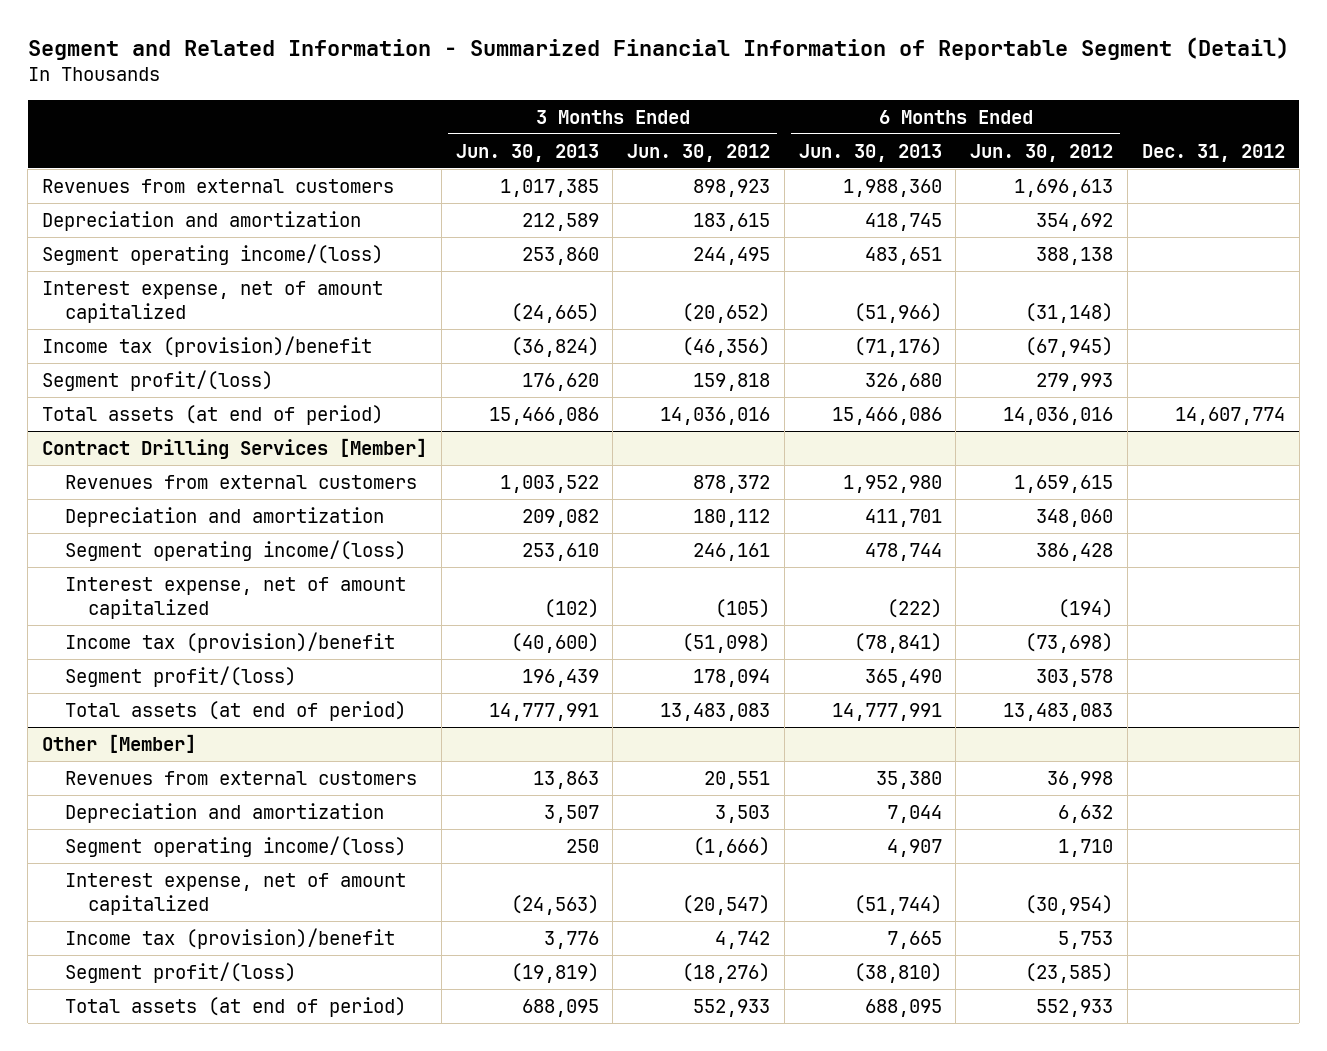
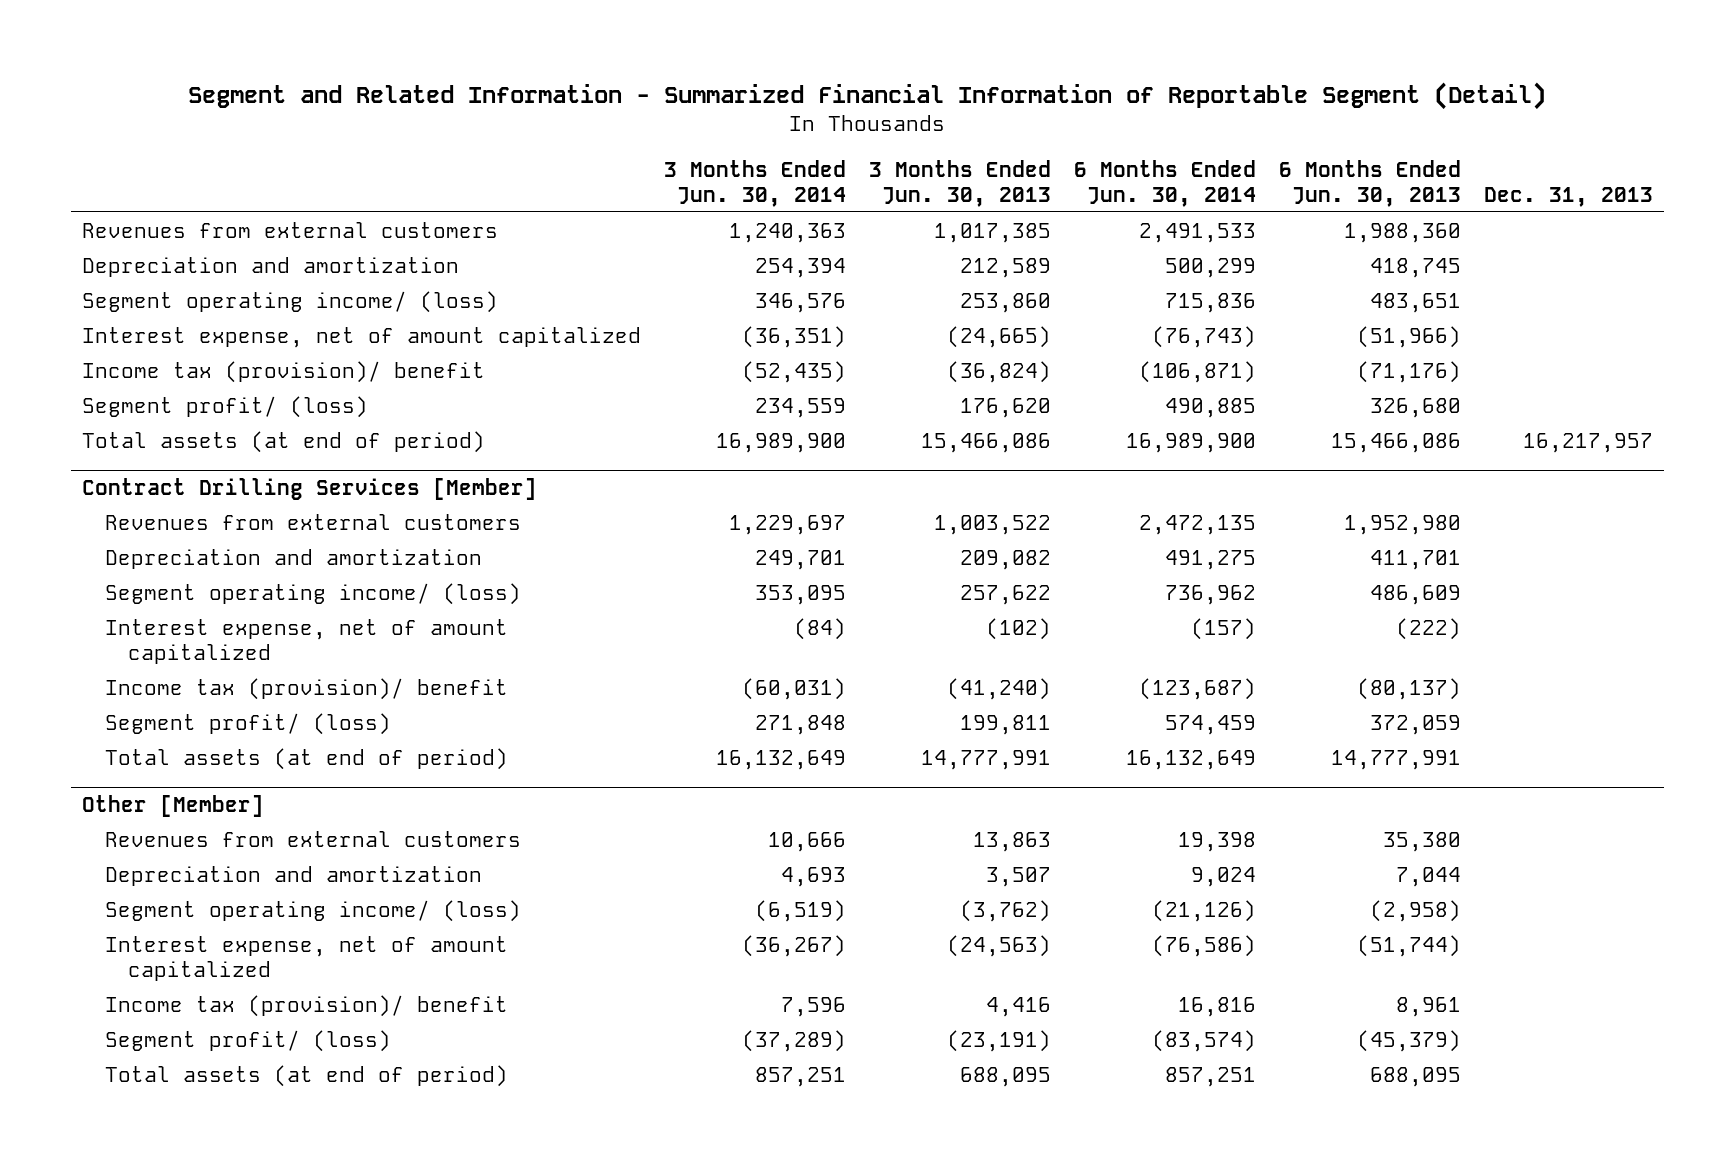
- | 3 Months Ended Jun. 30, 2013 | 3 Months Ended Jun. 30, 2012 | 6 Months Ended Jun. 30, 2013 | 6 Months Ended Jun. 30, 2012 | Dec. 31, 2012
+ | 3 Months Ended Jun. 30, 2014 | 3 Months Ended Jun. 30, 2013 | 6 Months Ended Jun. 30, 2014 | 6 Months Ended Jun. 30, 2013 | Dec. 31, 2013
- Segment operating income/(loss) | 253,860 | 244,495 | 483,651 | 388,138 |
+ Segment operating income/ (loss) | 346,576 | 253,860 | 715,836 | 483,651 |
- Income tax (provision)/benefit | (36,824) | (46,356) | (71,176) | (67,945) |
- Segment profit/(loss) | 176,620 | 159,818 | 326,680 | 279,993 |
+ Income tax (provision)/ benefit | (52,435) | (36,824) | (106,871) | (71,176) |
+ Segment profit/ (loss) | 234,559 | 176,620 | 490,885 | 326,680 |
@ Contract Drilling Services [Member]
- Segment operating income/(loss) | 253,610 | 246,161 | 478,744 | 386,428 |
+ Segment operating income/ (loss) | 353,095 | 257,622 | 736,962 | 486,609 |
- Income tax (provision)/benefit | (40,600) | (51,098) | (78,841) | (73,698) |
- Segment profit/(loss) | 196,439 | 178,094 | 365,490 | 303,578 |
+ Income tax (provision)/ benefit | (60,031) | (41,240) | (123,687) | (80,137) |
+ Segment profit/ (loss) | 271,848 | 199,811 | 574,459 | 372,059 |
@ Other [Member]
- Segment operating income/(loss) | 250 | (1,666) | 4,907 | 1,710 |
+ Segment operating income/ (loss) | (6,519) | (3,762) | (21,126) | (2,958) |
- Income tax (provision)/benefit | 3,776 | 4,742 | 7,665 | 5,753 |
- Segment profit/(loss) | (19,819) | (18,276) | (38,810) | (23,585) |
+ Income tax (provision)/ benefit | 7,596 | 4,416 | 16,816 | 8,961 |
+ Segment profit/ (loss) | (37,289) | (23,191) | (83,574) | (45,379) |

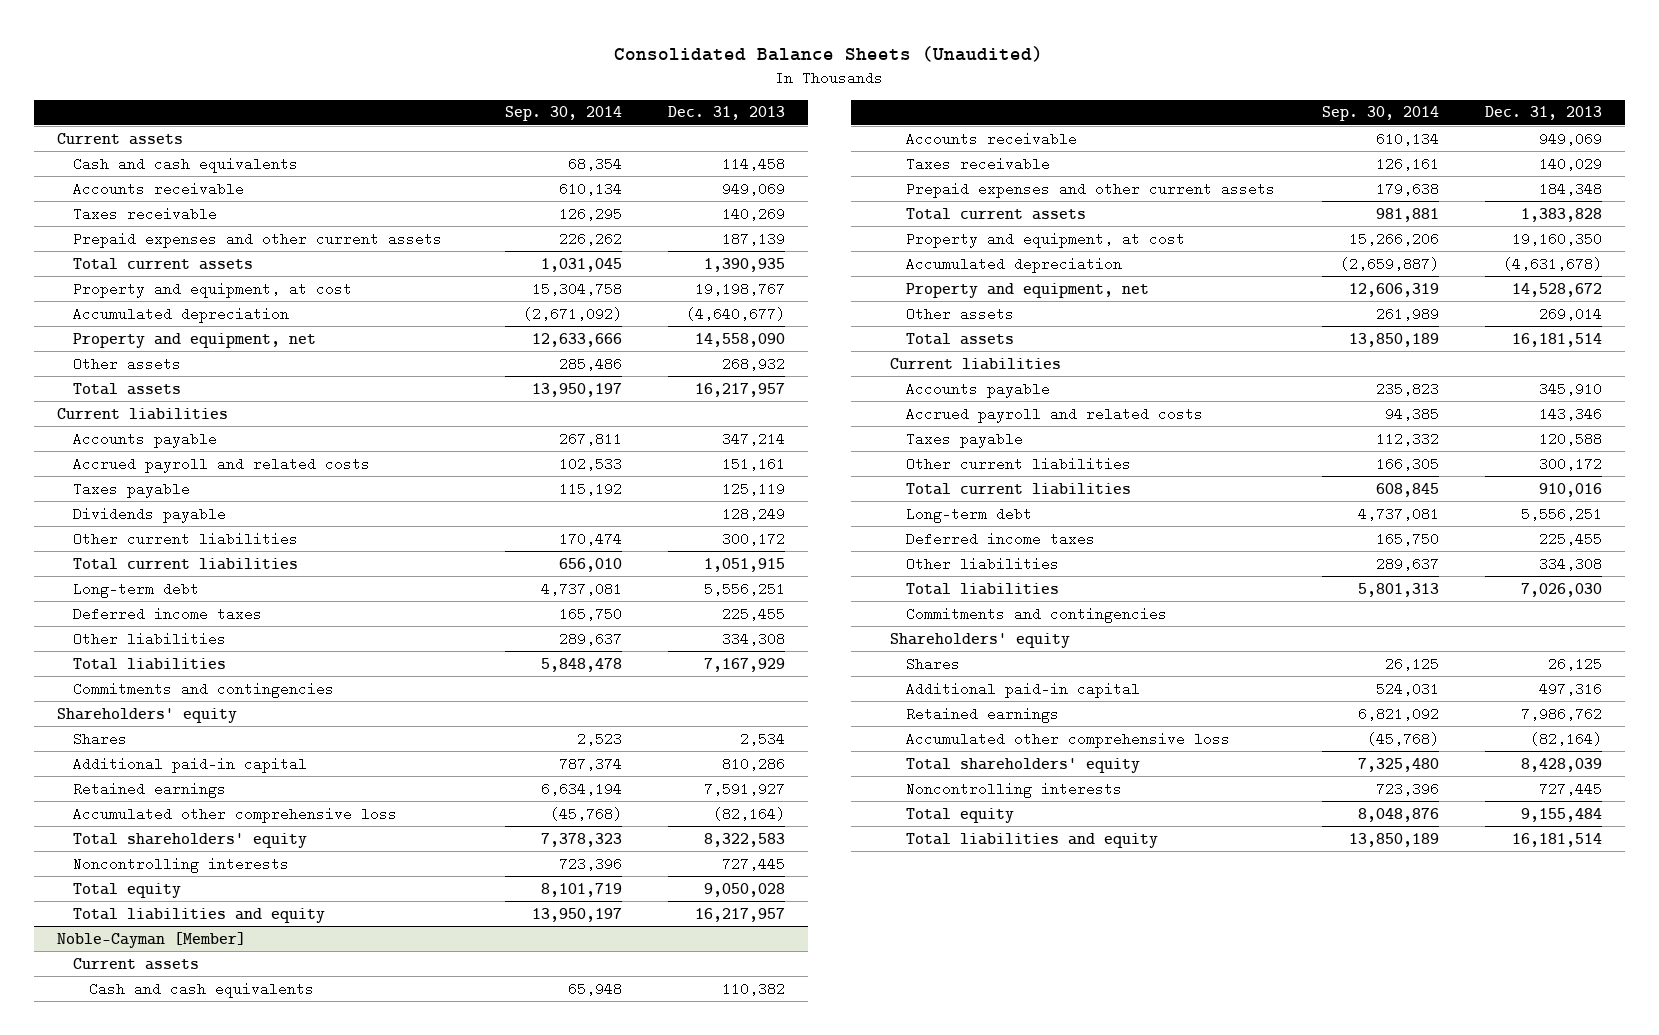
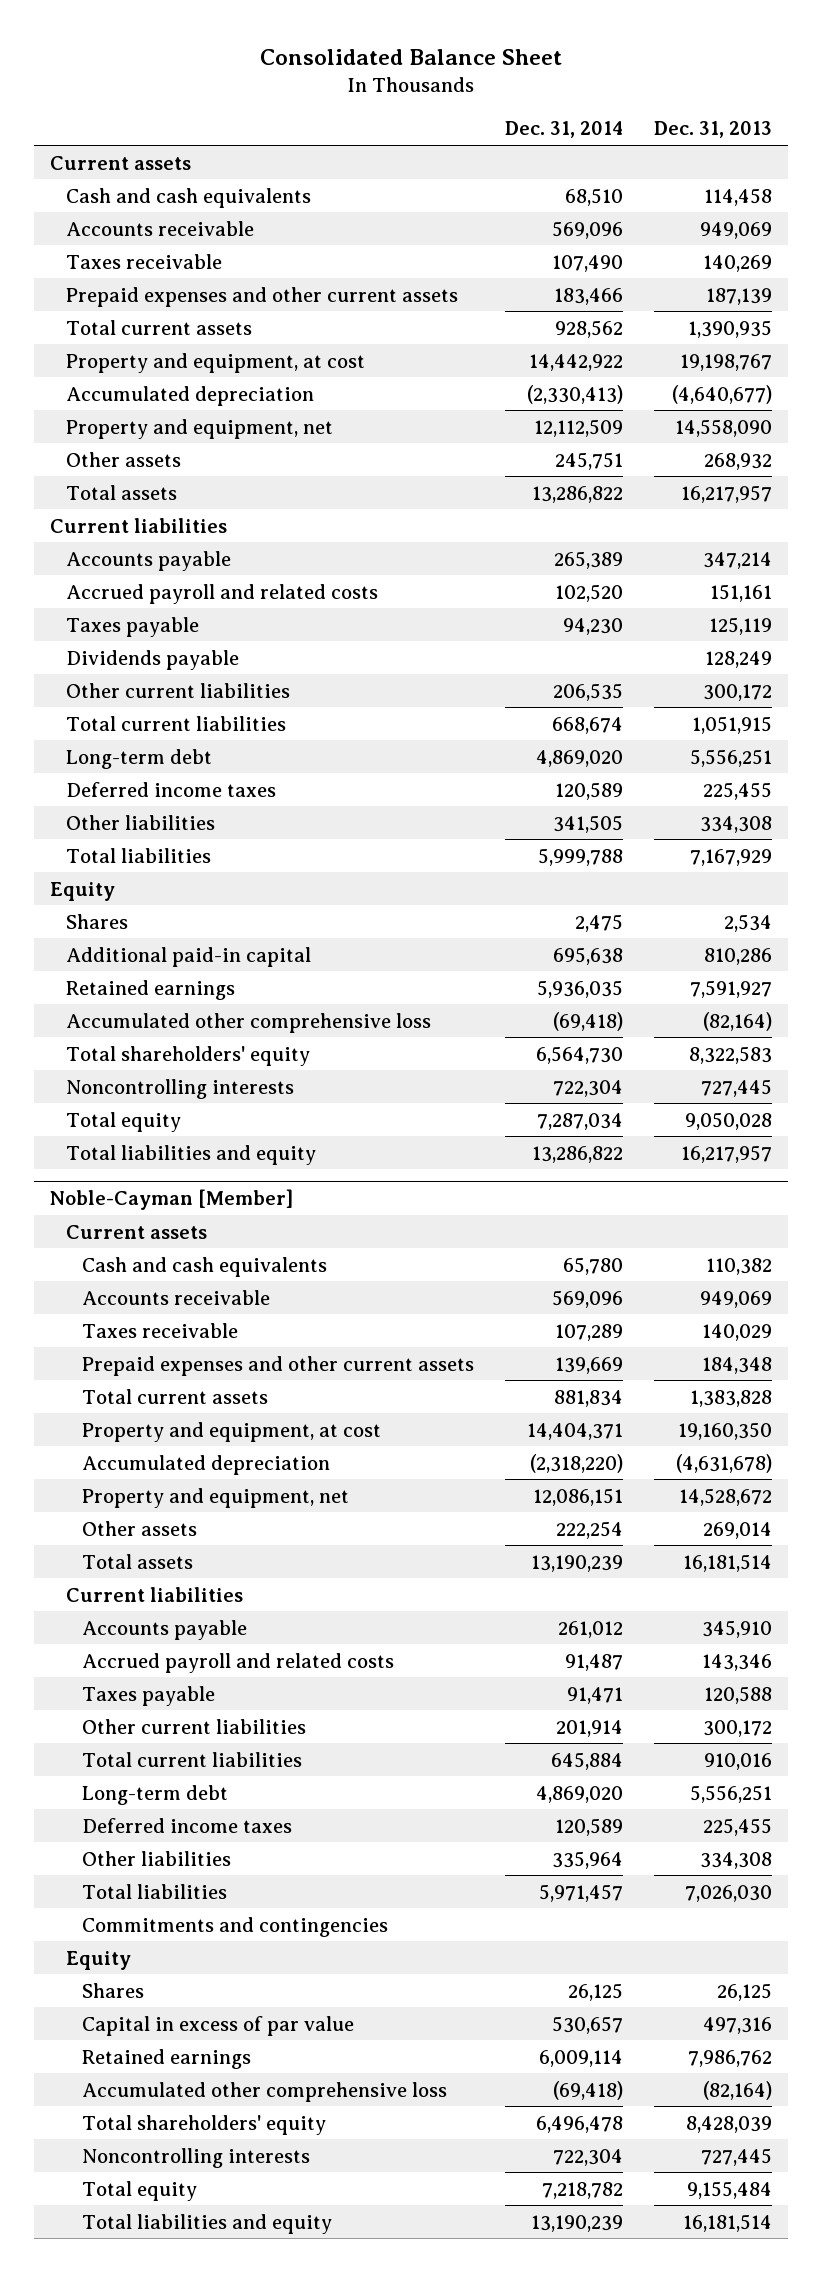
- Consolidated Balance Sheets (Unaudited)
+ Consolidated Balance Sheet
- | Sep. 30, 2014 | Dec. 31, 2013
+ | Dec. 31, 2014 | Dec. 31, 2013
- Commitments and contingencies
- Shareholders' equity
+ Equity
@ Noble-Cayman [Member]
- Shareholders' equity
+ Equity
- Additional paid-in capital | 524,031 | 497,316
+ Capital in excess of par value | 530,657 | 497,316

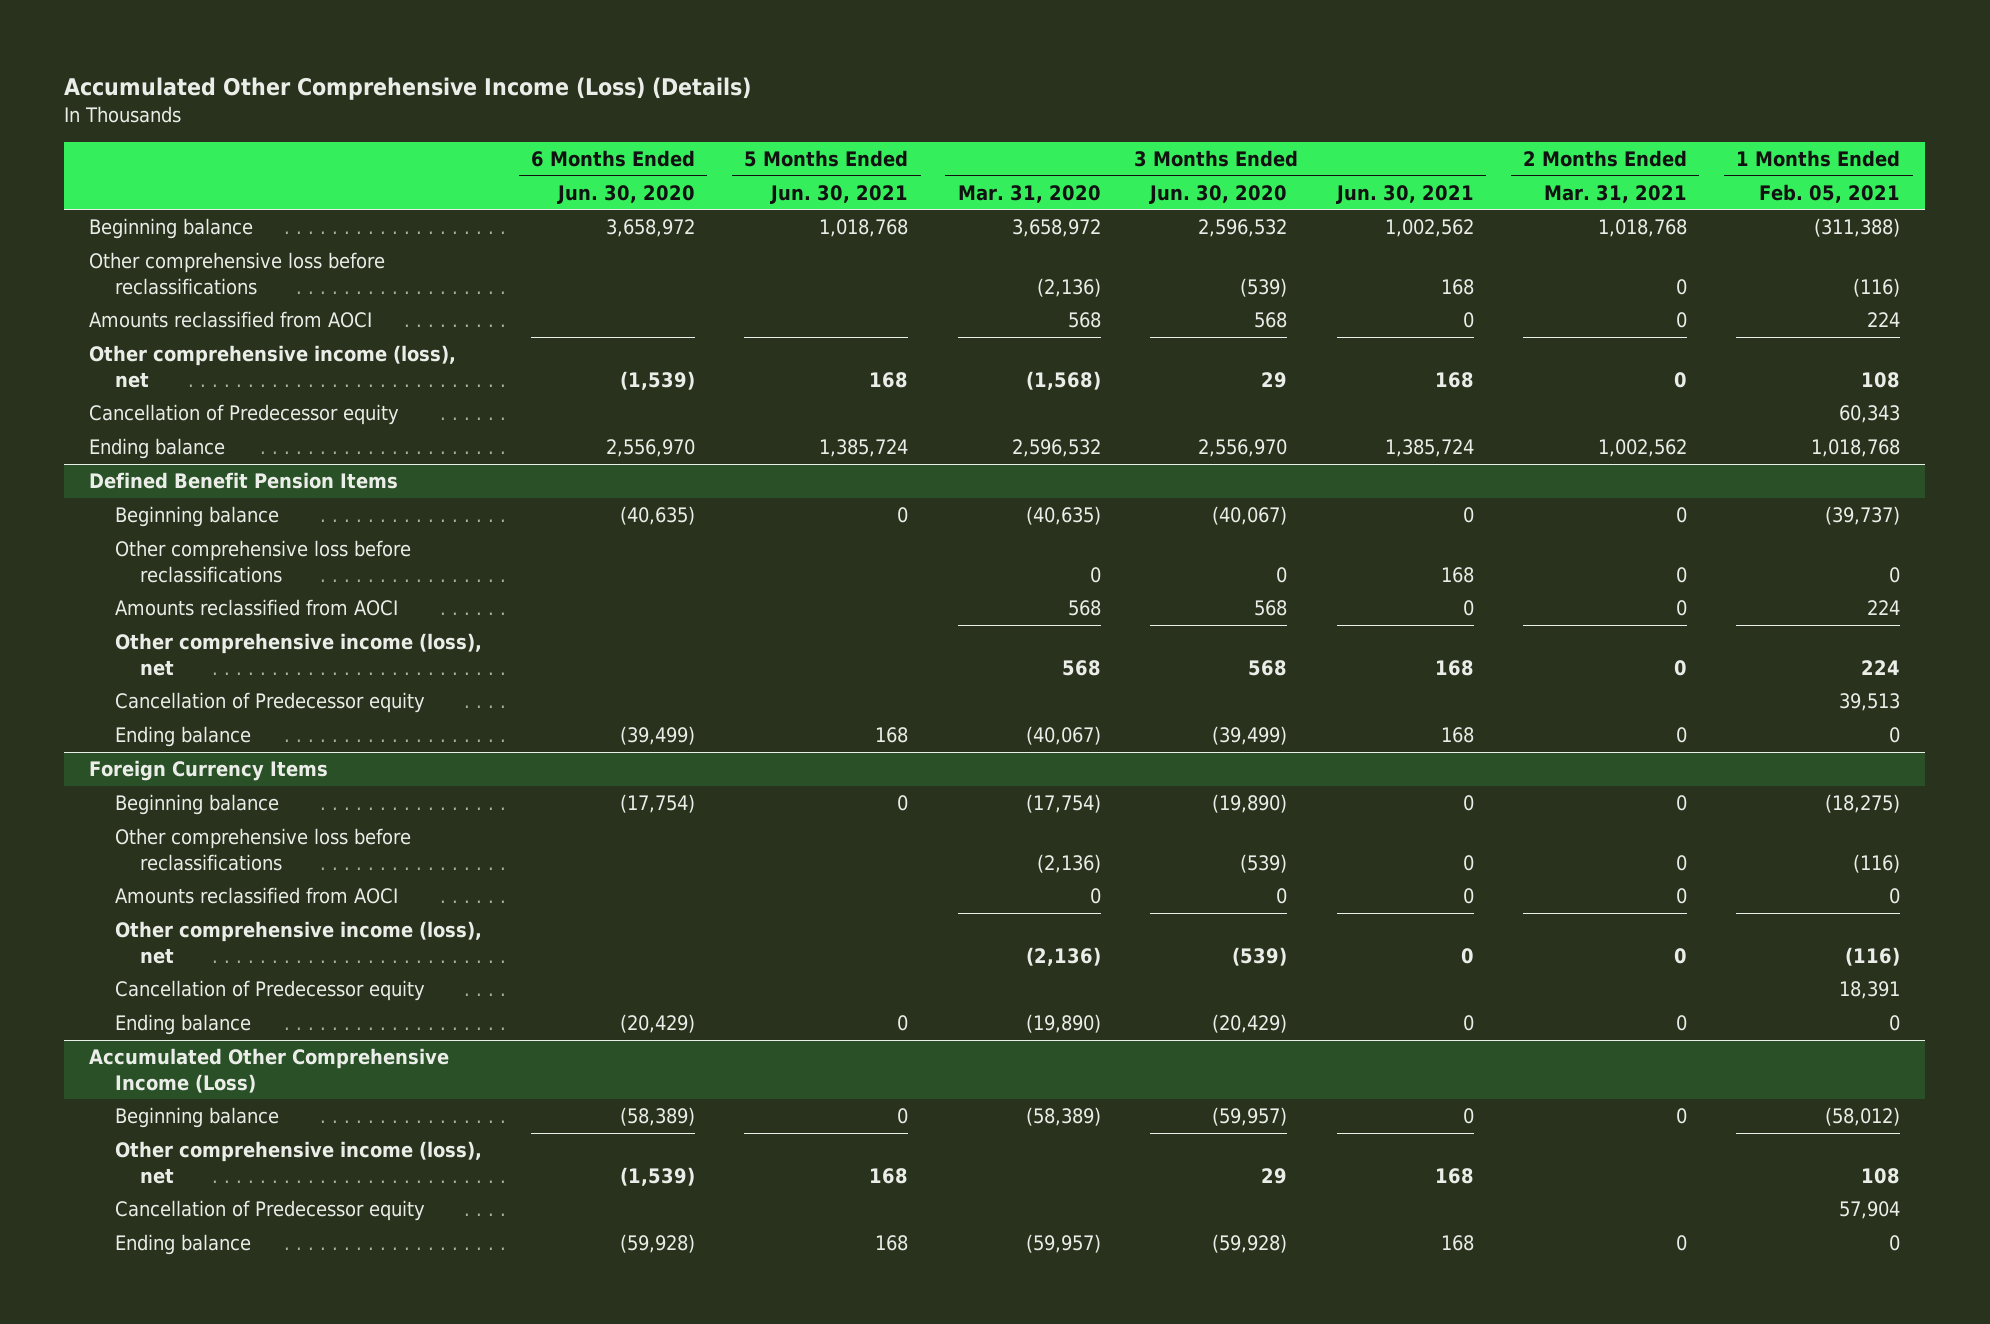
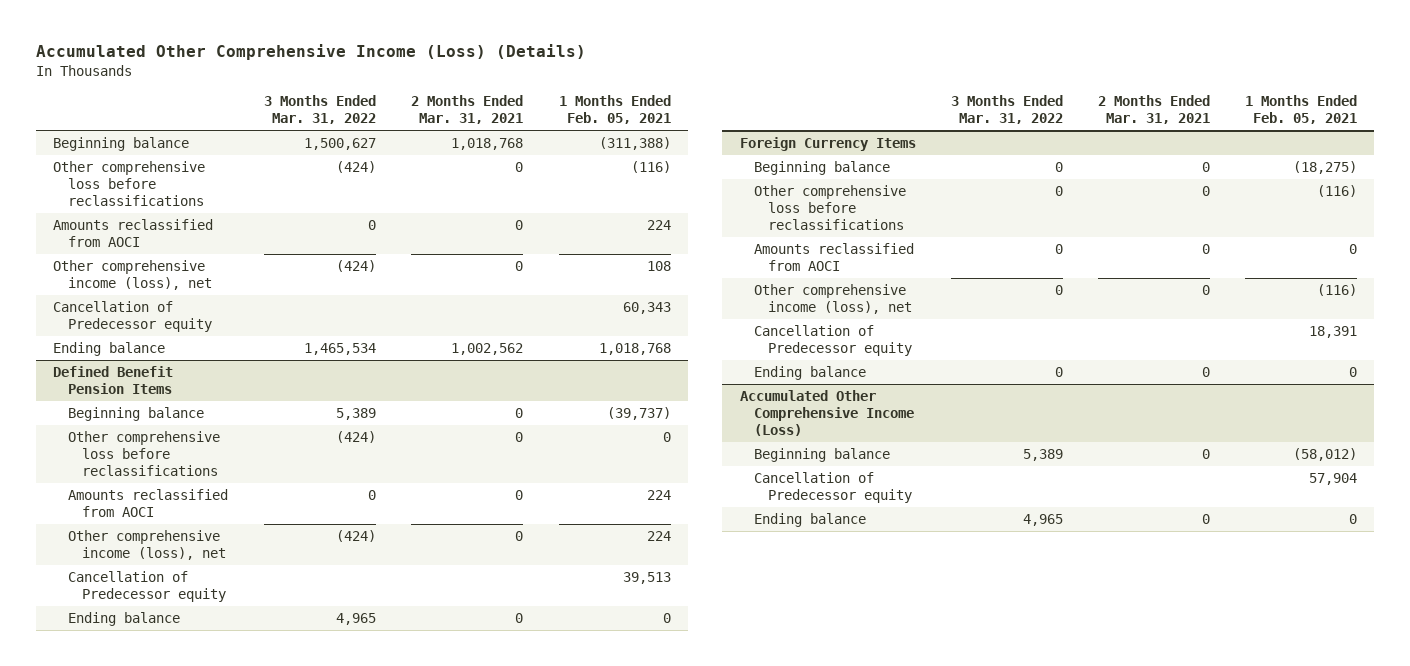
- | 6 Months Ended Jun. 30, 2020 | 5 Months Ended Jun. 30, 2021 | 3 Months Ended Mar. 31, 2020 | 3 Months Ended Jun. 30, 2020 | 3 Months Ended Jun. 30, 2021 | 2 Months Ended Mar. 31, 2021 | 1 Months Ended Feb. 05, 2021
+ | 3 Months Ended Mar. 31, 2022 | 2 Months Ended Mar. 31, 2021 | 1 Months Ended Feb. 05, 2021
@ Accumulated Other Comprehensive Income (Loss)
- Other comprehensive income (loss), net | (1,539) | 168 | | 29 | 168 | | 108

